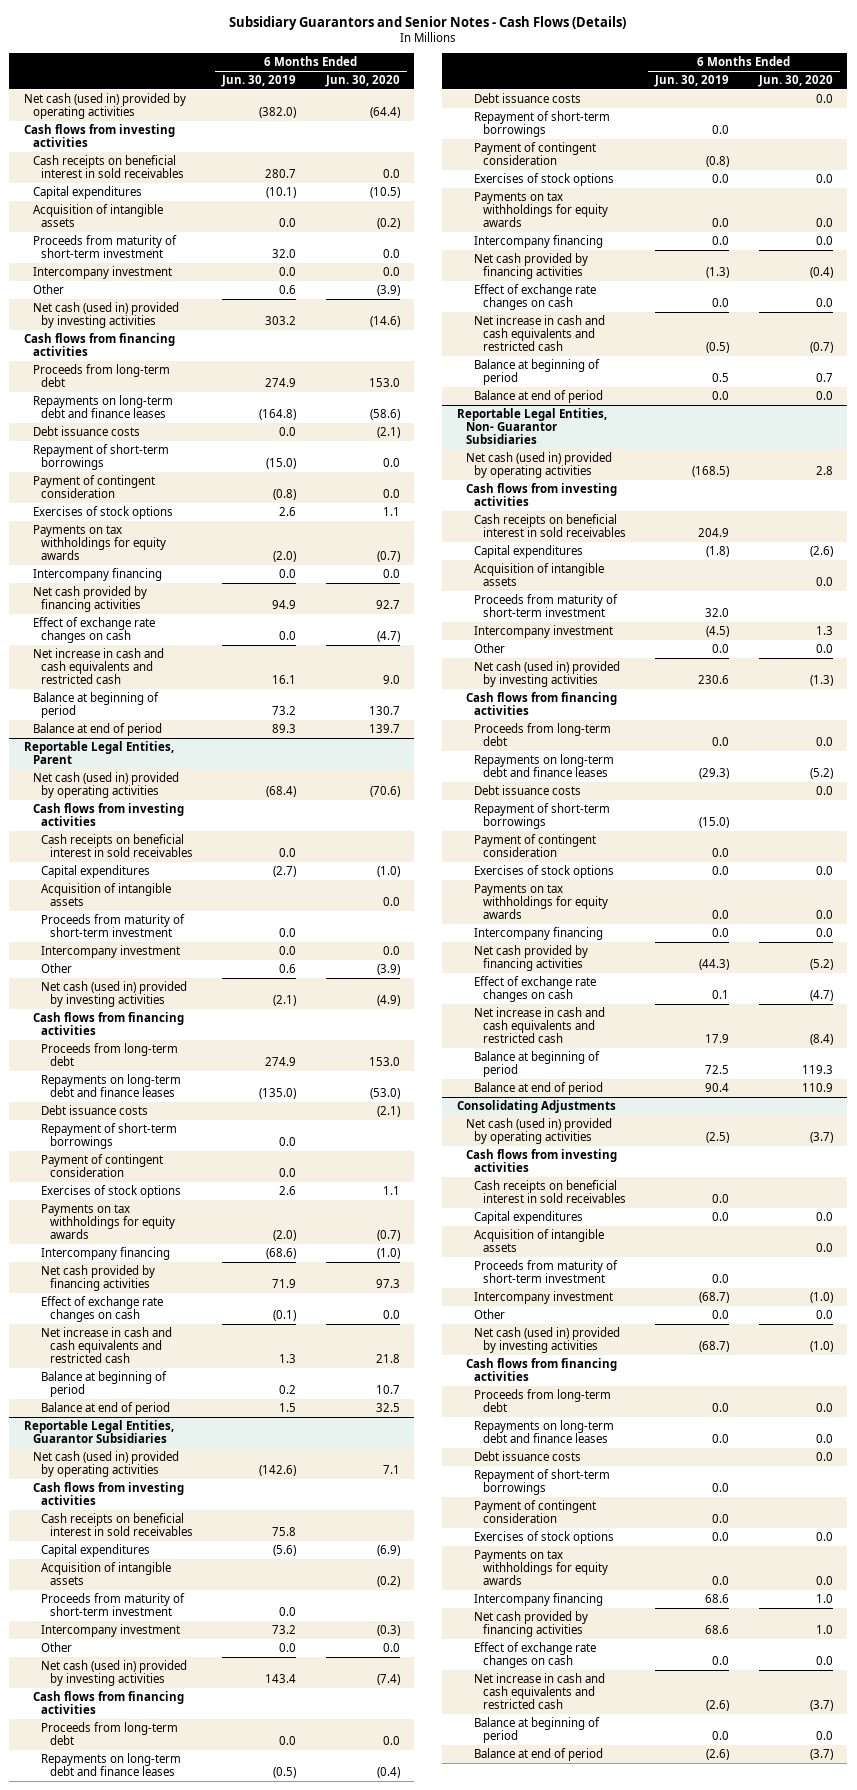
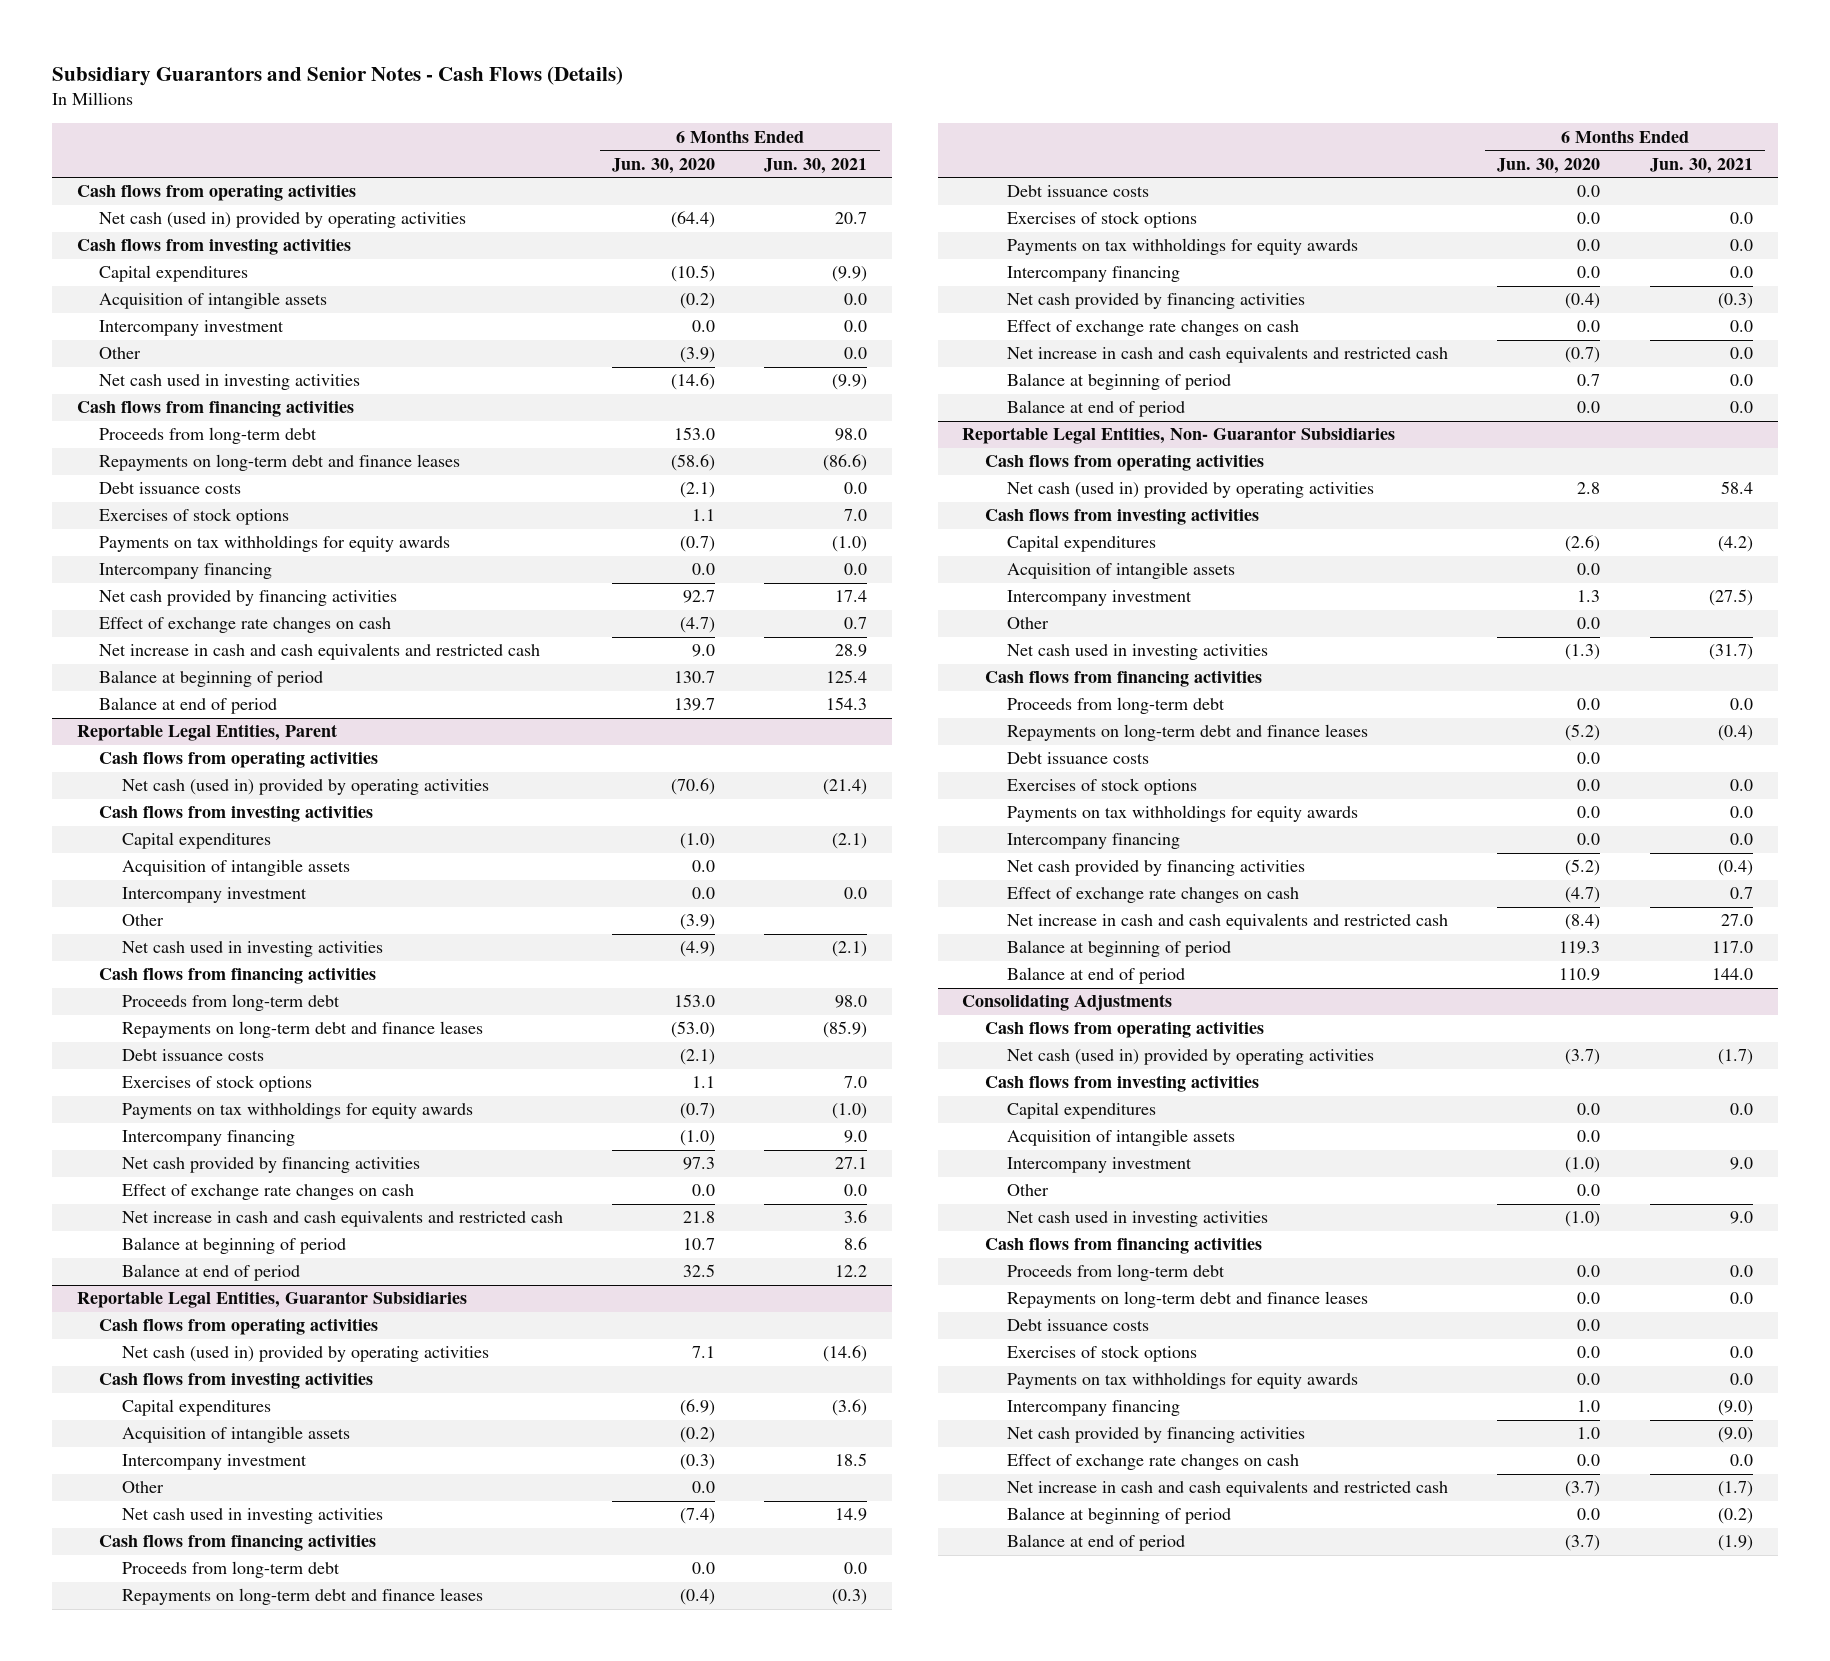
- | 6 Months Ended Jun. 30, 2019 | 6 Months Ended Jun. 30, 2020
+ | 6 Months Ended Jun. 30, 2020 | 6 Months Ended Jun. 30, 2021
+ Cash flows from operating activities
- Cash receipts on beneficial interest in sold receivables | 280.7 | 0.0
- Proceeds from maturity of short-term investment | 32.0 | 0.0
- Net cash (used in) provided by investing activities | 303.2 | (14.6)
+ Net cash used in investing activities | (14.6) | (9.9)
- Repayment of short-term borrowings | (15.0) | 0.0
- Payment of contingent consideration | (0.8) | 0.0
@ Reportable Legal Entities, Parent
+ Cash flows from operating activities
- Cash receipts on beneficial interest in sold receivables | 0.0 |
- Proceeds from maturity of short-term investment | 0.0 |
- Net cash (used in) provided by investing activities | (2.1) | (4.9)
+ Net cash used in investing activities | (4.9) | (2.1)
- Repayment of short-term borrowings | 0.0 |
- Payment of contingent consideration | 0.0 |
@ Reportable Legal Entities, Guarantor Subsidiaries
+ Cash flows from operating activities
- Cash receipts on beneficial interest in sold receivables | 75.8 |
- Proceeds from maturity of short-term investment | 0.0 |
- Net cash (used in) provided by investing activities | 143.4 | (7.4)
+ Net cash used in investing activities | (7.4) | 14.9
- Repayment of short-term borrowings | 0.0 |
- Payment of contingent consideration | (0.8) |
@ Reportable Legal Entities, Non- Guarantor Subsidiaries
+ Cash flows from operating activities
- Cash receipts on beneficial interest in sold receivables | 204.9 |
- Proceeds from maturity of short-term investment | 32.0 |
- Net cash (used in) provided by investing activities | 230.6 | (1.3)
+ Net cash used in investing activities | (1.3) | (31.7)
- Repayment of short-term borrowings | (15.0) |
- Payment of contingent consideration | 0.0 |
@ Consolidating Adjustments
+ Cash flows from operating activities
- Cash receipts on beneficial interest in sold receivables | 0.0 |
- Proceeds from maturity of short-term investment | 0.0 |
- Net cash (used in) provided by investing activities | (68.7) | (1.0)
+ Net cash used in investing activities | (1.0) | 9.0
- Repayment of short-term borrowings | 0.0 |
- Payment of contingent consideration | 0.0 |

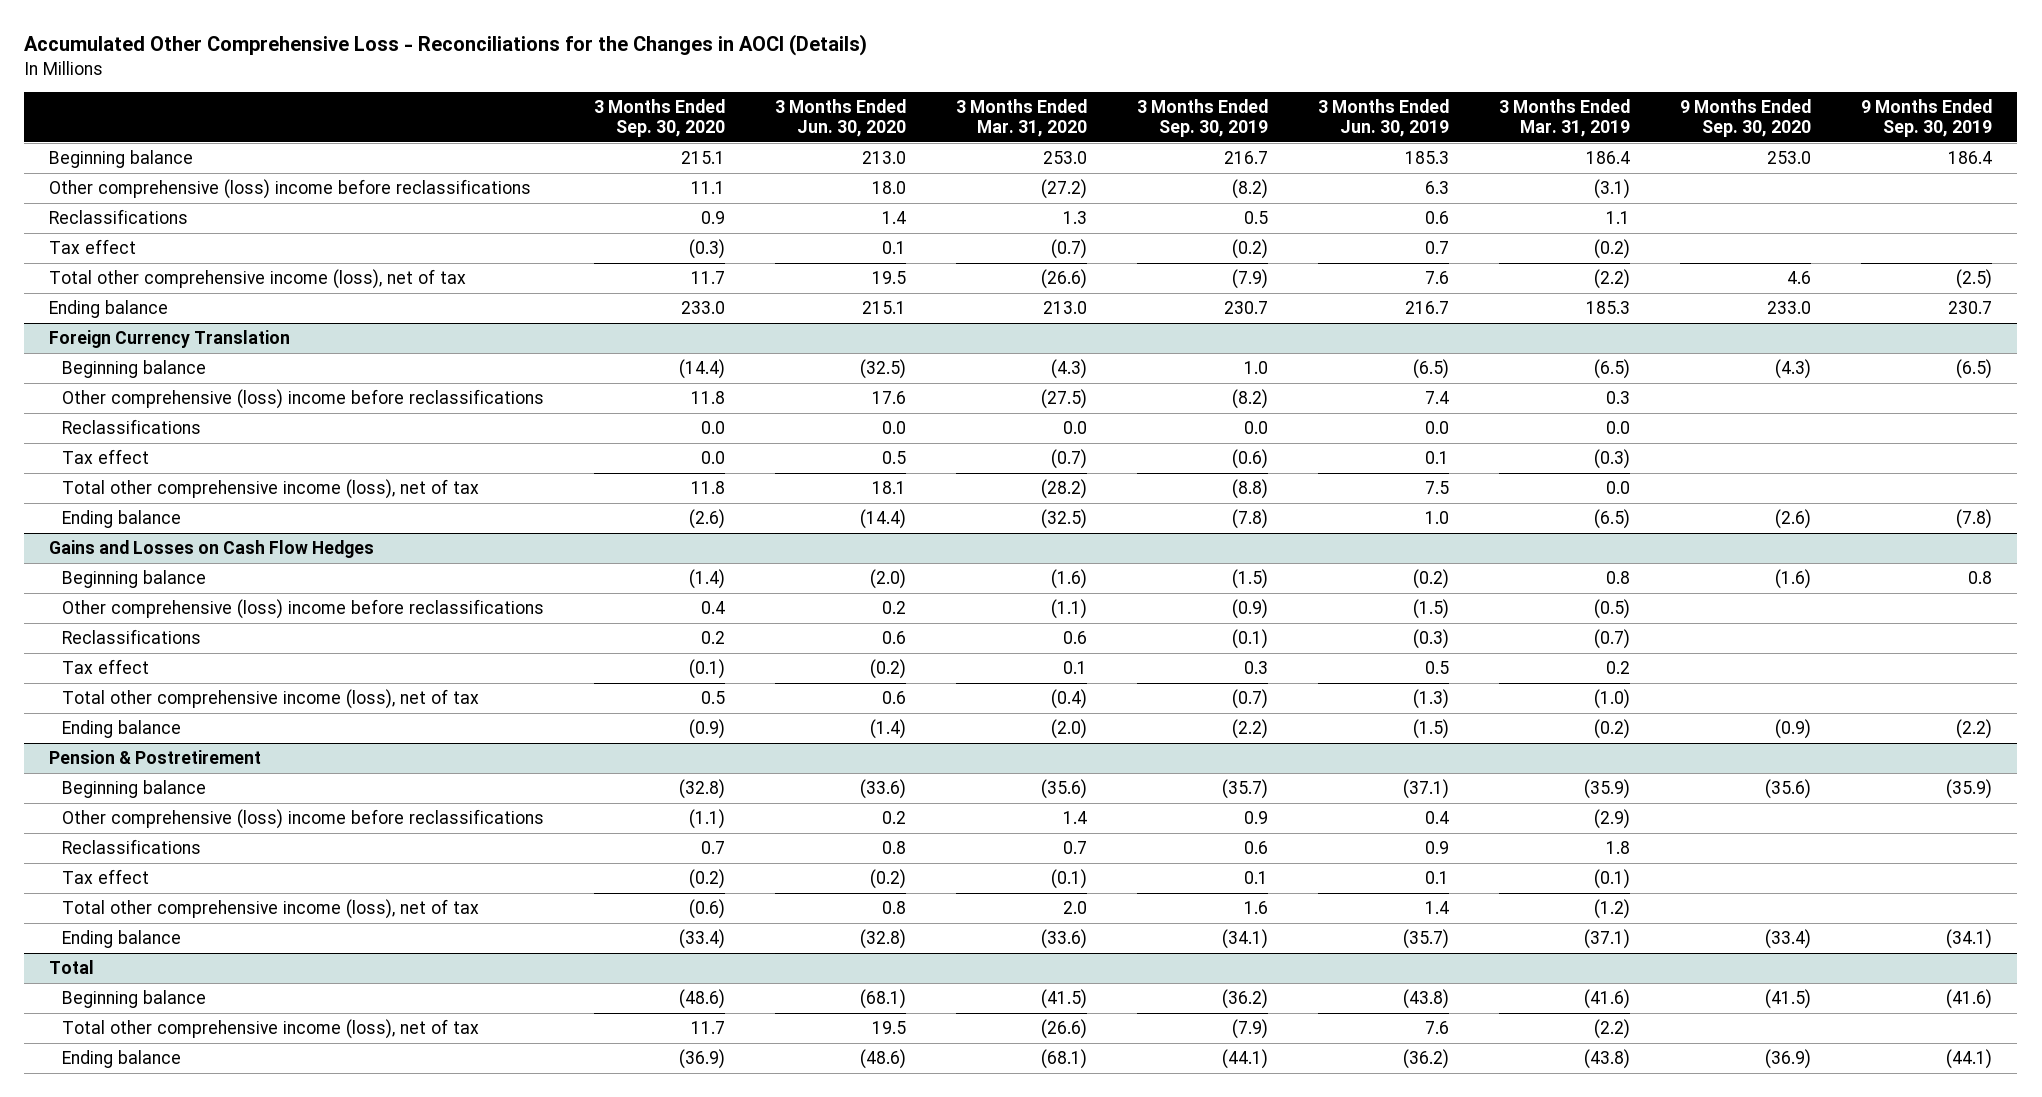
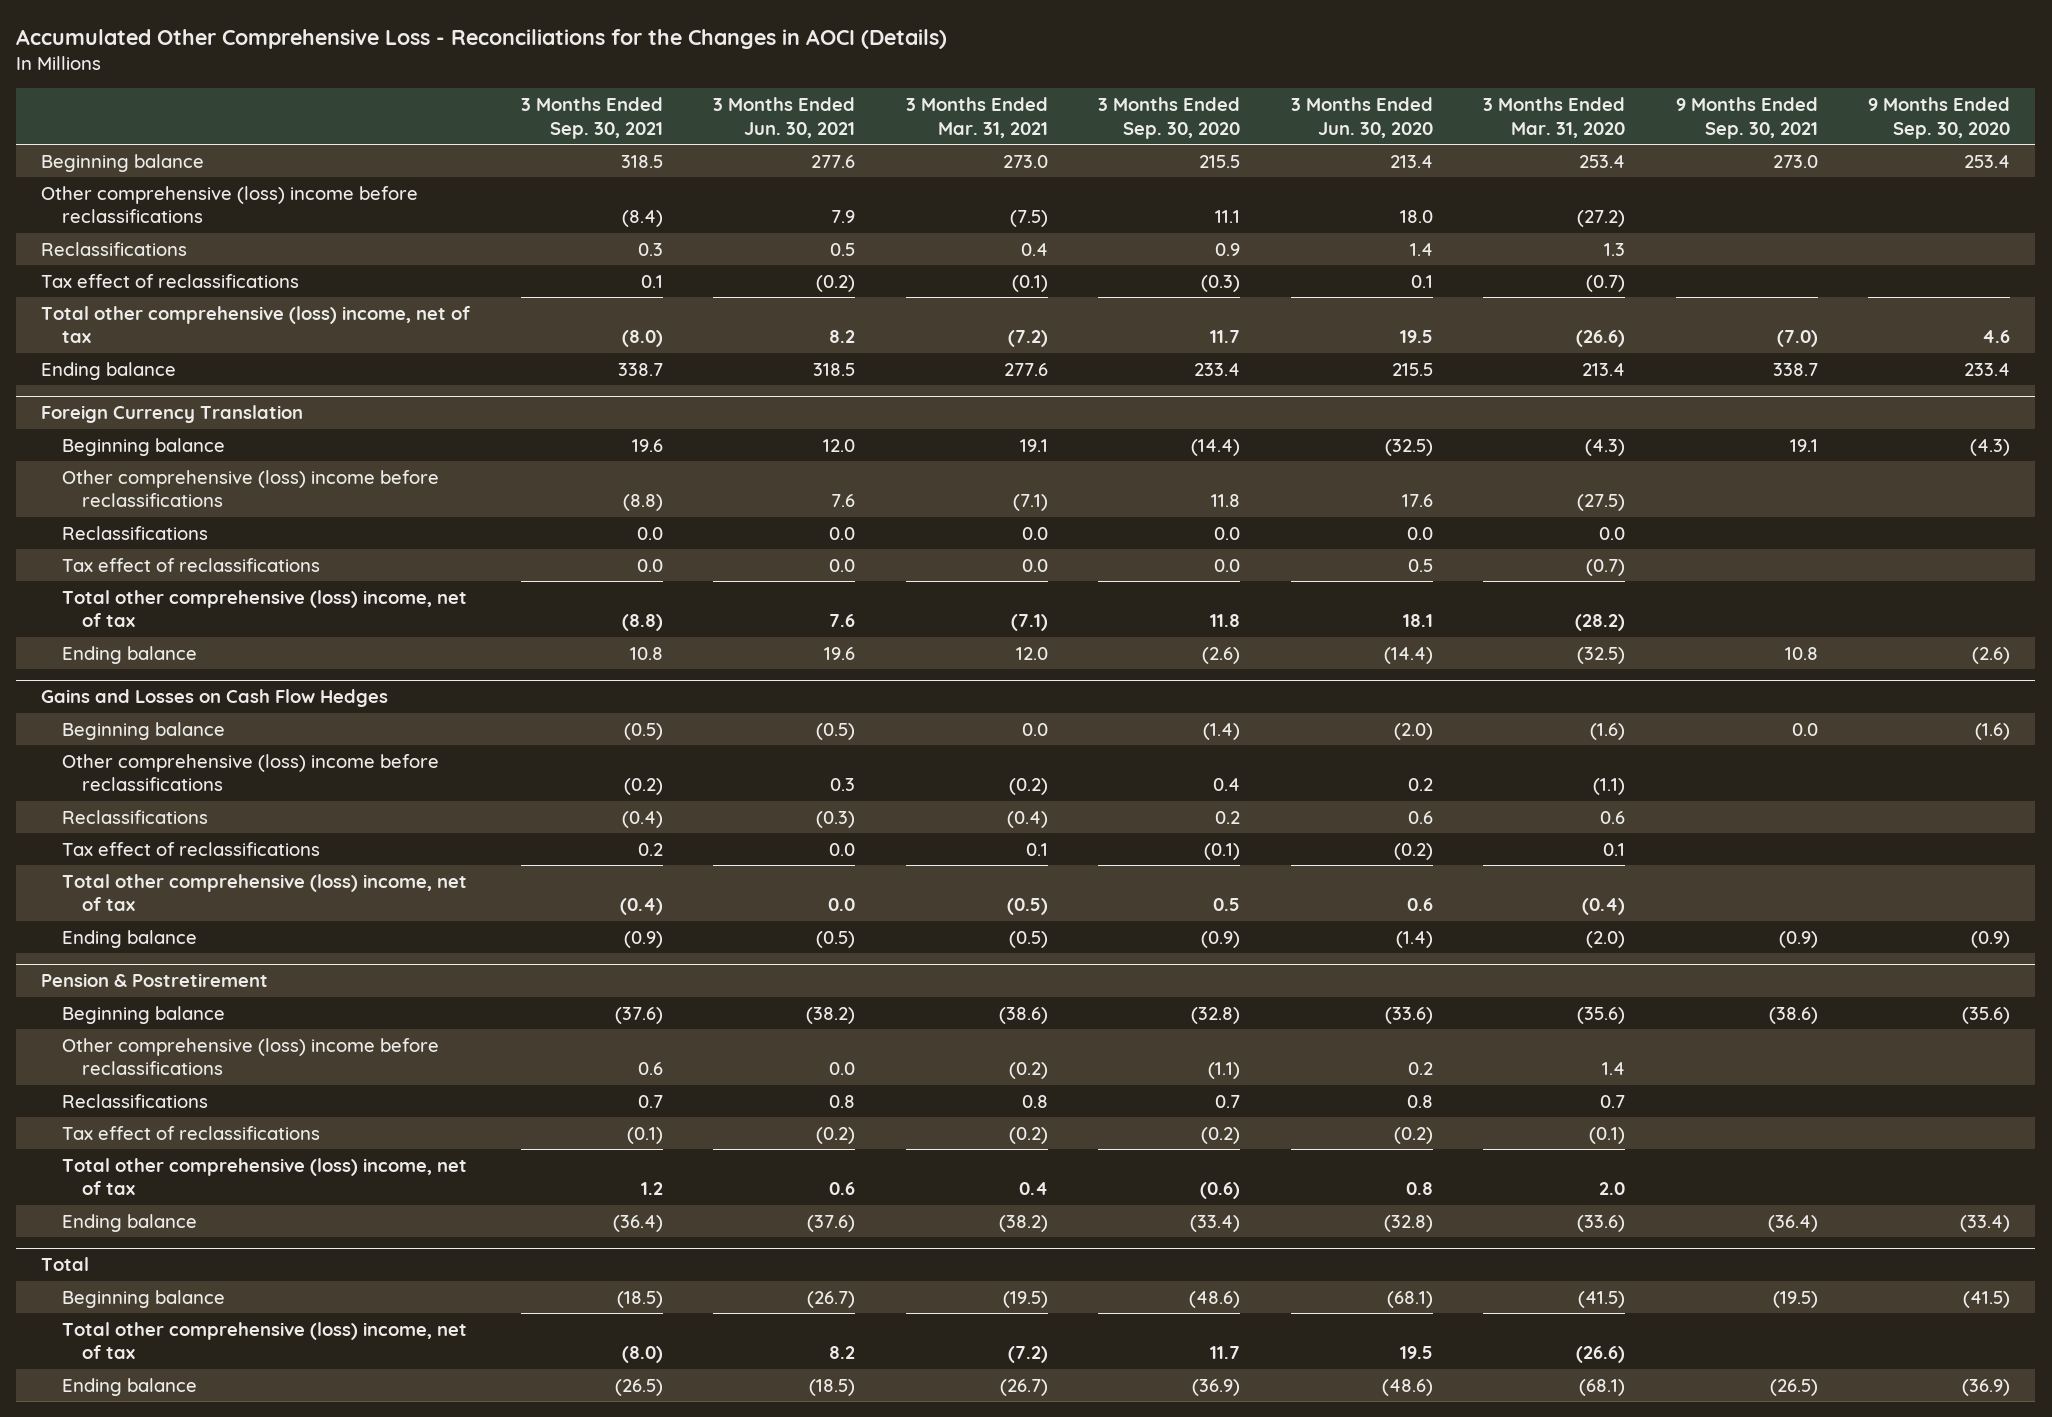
- | 3 Months Ended Sep. 30, 2020 | 3 Months Ended Jun. 30, 2020 | 3 Months Ended Mar. 31, 2020 | 3 Months Ended Sep. 30, 2019 | 3 Months Ended Jun. 30, 2019 | 3 Months Ended Mar. 31, 2019 | 9 Months Ended Sep. 30, 2020 | 9 Months Ended Sep. 30, 2019
+ | 3 Months Ended Sep. 30, 2021 | 3 Months Ended Jun. 30, 2021 | 3 Months Ended Mar. 31, 2021 | 3 Months Ended Sep. 30, 2020 | 3 Months Ended Jun. 30, 2020 | 3 Months Ended Mar. 31, 2020 | 9 Months Ended Sep. 30, 2021 | 9 Months Ended Sep. 30, 2020
- Beginning balance | 215.1 | 213.0 | 253.0 | 216.7 | 185.3 | 186.4 | 253.0 | 186.4
+ Beginning balance | 318.5 | 277.6 | 273.0 | 215.5 | 213.4 | 253.4 | 273.0 | 253.4
- Tax effect | (0.3) | 0.1 | (0.7) | (0.2) | 0.7 | (0.2) | |
- Total other comprehensive income (loss), net of tax | 11.7 | 19.5 | (26.6) | (7.9) | 7.6 | (2.2) | 4.6 | (2.5)
- Ending balance | 233.0 | 215.1 | 213.0 | 230.7 | 216.7 | 185.3 | 233.0 | 230.7
+ Tax effect of reclassifications | 0.1 | (0.2) | (0.1) | (0.3) | 0.1 | (0.7) | |
+ Total other comprehensive (loss) income, net of tax | (8.0) | 8.2 | (7.2) | 11.7 | 19.5 | (26.6) | (7.0) | 4.6
+ Ending balance | 338.7 | 318.5 | 277.6 | 233.4 | 215.5 | 213.4 | 338.7 | 233.4
@ Foreign Currency Translation
- Tax effect | 0.0 | 0.5 | (0.7) | (0.6) | 0.1 | (0.3) | |
- Total other comprehensive income (loss), net of tax | 11.8 | 18.1 | (28.2) | (8.8) | 7.5 | 0.0 | |
+ Tax effect of reclassifications | 0.0 | 0.0 | 0.0 | 0.0 | 0.5 | (0.7) | |
+ Total other comprehensive (loss) income, net of tax | (8.8) | 7.6 | (7.1) | 11.8 | 18.1 | (28.2) | |
@ Gains and Losses on Cash Flow Hedges
- Tax effect | (0.1) | (0.2) | 0.1 | 0.3 | 0.5 | 0.2 | |
- Total other comprehensive income (loss), net of tax | 0.5 | 0.6 | (0.4) | (0.7) | (1.3) | (1.0) | |
+ Tax effect of reclassifications | 0.2 | 0.0 | 0.1 | (0.1) | (0.2) | 0.1 | |
+ Total other comprehensive (loss) income, net of tax | (0.4) | 0.0 | (0.5) | 0.5 | 0.6 | (0.4) | |
@ Pension & Postretirement
- Tax effect | (0.2) | (0.2) | (0.1) | 0.1 | 0.1 | (0.1) | |
- Total other comprehensive income (loss), net of tax | (0.6) | 0.8 | 2.0 | 1.6 | 1.4 | (1.2) | |
+ Tax effect of reclassifications | (0.1) | (0.2) | (0.2) | (0.2) | (0.2) | (0.1) | |
+ Total other comprehensive (loss) income, net of tax | 1.2 | 0.6 | 0.4 | (0.6) | 0.8 | 2.0 | |
@ Total
- Total other comprehensive income (loss), net of tax | 11.7 | 19.5 | (26.6) | (7.9) | 7.6 | (2.2) | |
+ Total other comprehensive (loss) income, net of tax | (8.0) | 8.2 | (7.2) | 11.7 | 19.5 | (26.6) | |

